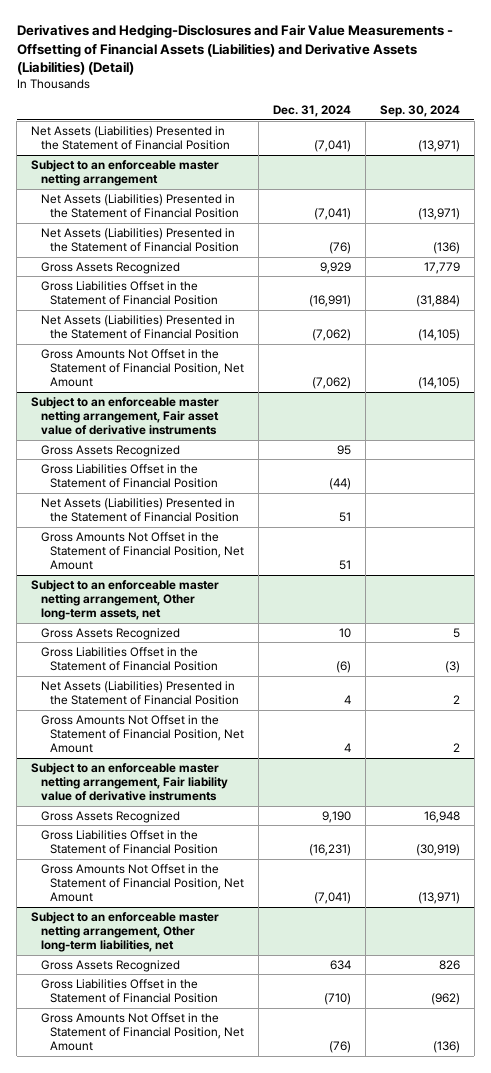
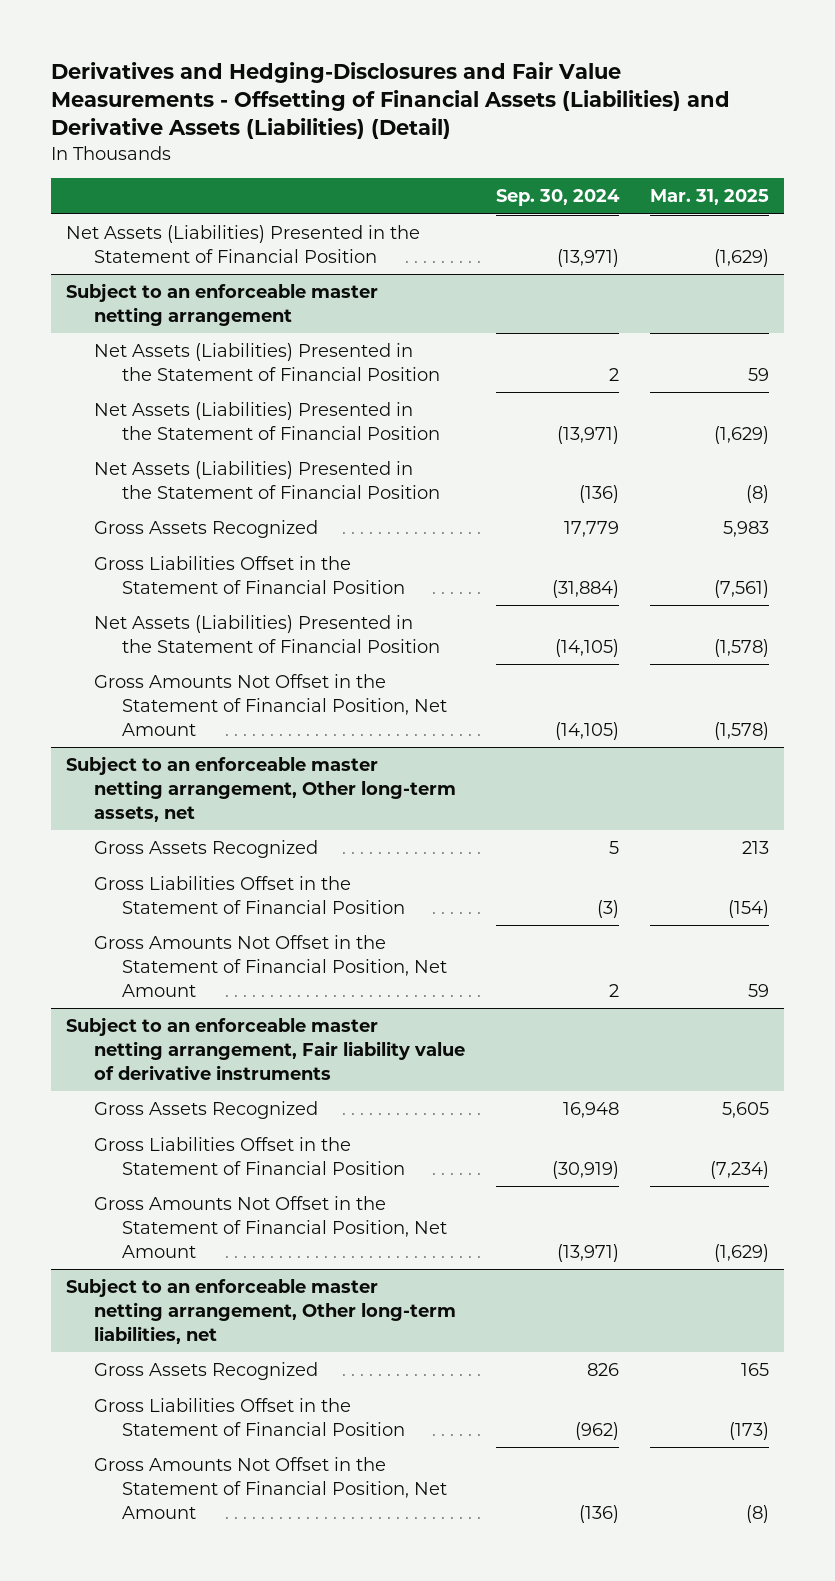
- | Dec. 31, 2024 | Sep. 30, 2024
+ | Sep. 30, 2024 | Mar. 31, 2025
@ Subject to an enforceable master netting arrangement
+ Net Assets (Liabilities) Presented in the Statement of Financial Position | 2 | 59
- Subject to an enforceable master netting arrangement, Fair asset value of derivative instruments
- Gross Assets Recognized | 95 |
- Gross Liabilities Offset in the Statement of Financial Position | (44) |
- Net Assets (Liabilities) Presented in the Statement of Financial Position | 51 |
- Gross Amounts Not Offset in the Statement of Financial Position, Net Amount | 51 |
@ Subject to an enforceable master netting arrangement, Other long-term assets, net
- Net Assets (Liabilities) Presented in the Statement of Financial Position | 4 | 2

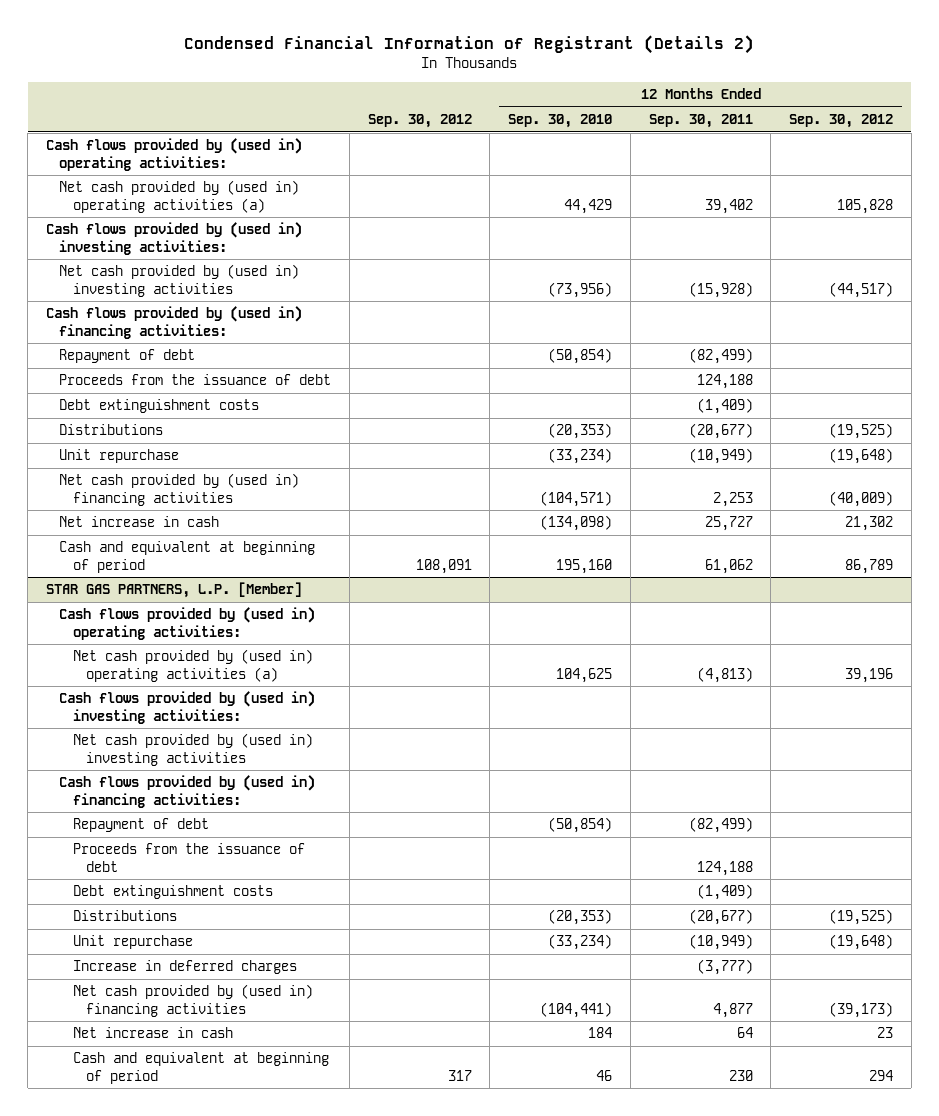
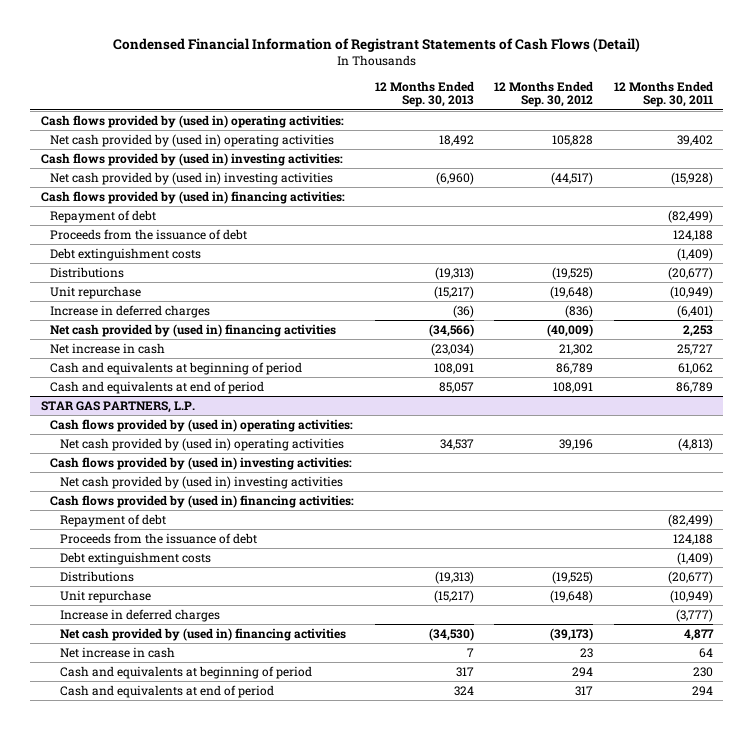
- Condensed Financial Information of Registrant (Details 2)
+ Condensed Financial Information of Registrant Statements of Cash Flows (Detail)
- | Sep. 30, 2012 | 12 Months Ended Sep. 30, 2010 | 12 Months Ended Sep. 30, 2011 | 12 Months Ended Sep. 30, 2012
+ | 12 Months Ended Sep. 30, 2013 | 12 Months Ended Sep. 30, 2012 | 12 Months Ended Sep. 30, 2011
- Net cash provided by (used in) operating activities (a) | | 44,429 | 39,402 | 105,828
+ Net cash provided by (used in) operating activities | 18,492 | 105,828 | 39,402
+ Increase in deferred charges | (36) | (836) | (6,401)
- Cash and equivalent at beginning of period | 108,091 | 195,160 | 61,062 | 86,789
- STAR GAS PARTNERS, L.P. [Member]
+ Cash and equivalents at beginning of period | 108,091 | 86,789 | 61,062
+ Cash and equivalents at end of period | 85,057 | 108,091 | 86,789
+ STAR GAS PARTNERS, L.P.
- Net cash provided by (used in) operating activities (a) | | 104,625 | (4,813) | 39,196
+ Net cash provided by (used in) operating activities | 34,537 | 39,196 | (4,813)
- Cash and equivalent at beginning of period | 317 | 46 | 230 | 294
+ Cash and equivalents at beginning of period | 317 | 294 | 230
+ Cash and equivalents at end of period | 324 | 317 | 294

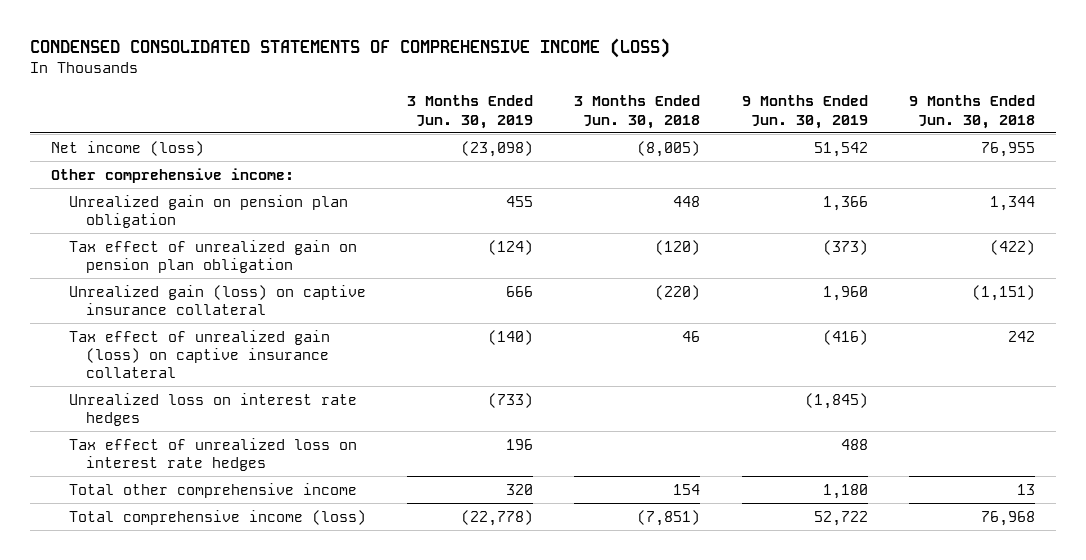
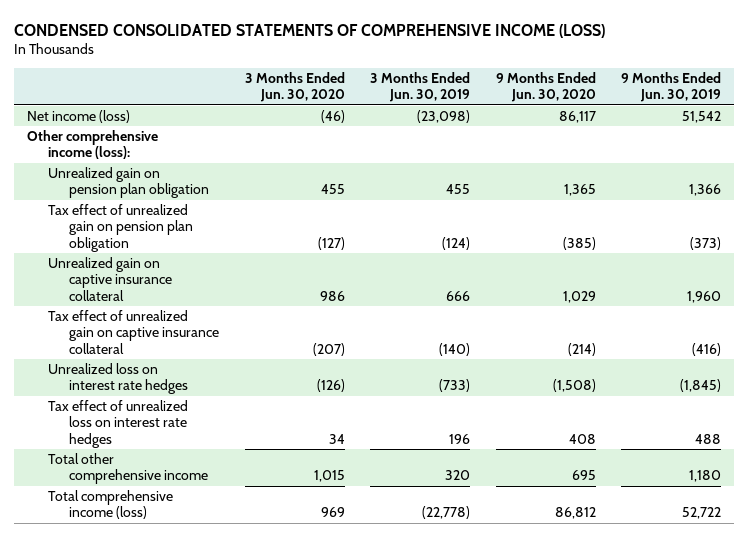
- | 3 Months Ended Jun. 30, 2019 | 3 Months Ended Jun. 30, 2018 | 9 Months Ended Jun. 30, 2019 | 9 Months Ended Jun. 30, 2018
+ | 3 Months Ended Jun. 30, 2020 | 3 Months Ended Jun. 30, 2019 | 9 Months Ended Jun. 30, 2020 | 9 Months Ended Jun. 30, 2019
- Other comprehensive income:
+ Other comprehensive income (loss):
- Unrealized gain (loss) on captive insurance collateral | 666 | (220) | 1,960 | (1,151)
- Tax effect of unrealized gain (loss) on captive insurance collateral | (140) | 46 | (416) | 242
+ Unrealized gain on captive insurance collateral | 986 | 666 | 1,029 | 1,960
+ Tax effect of unrealized gain on captive insurance collateral | (207) | (140) | (214) | (416)

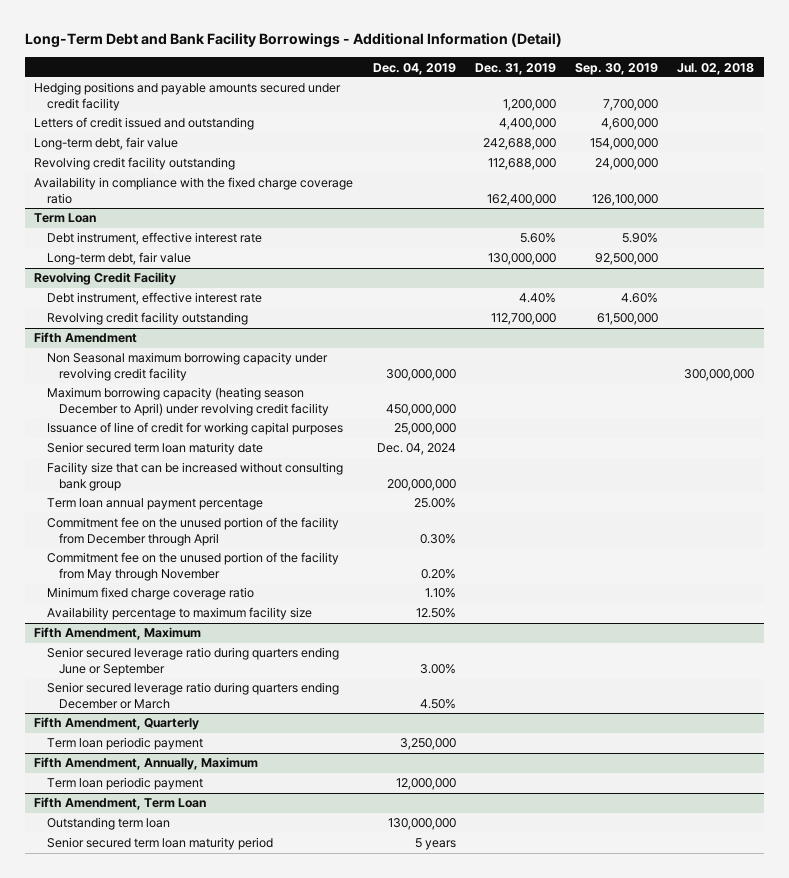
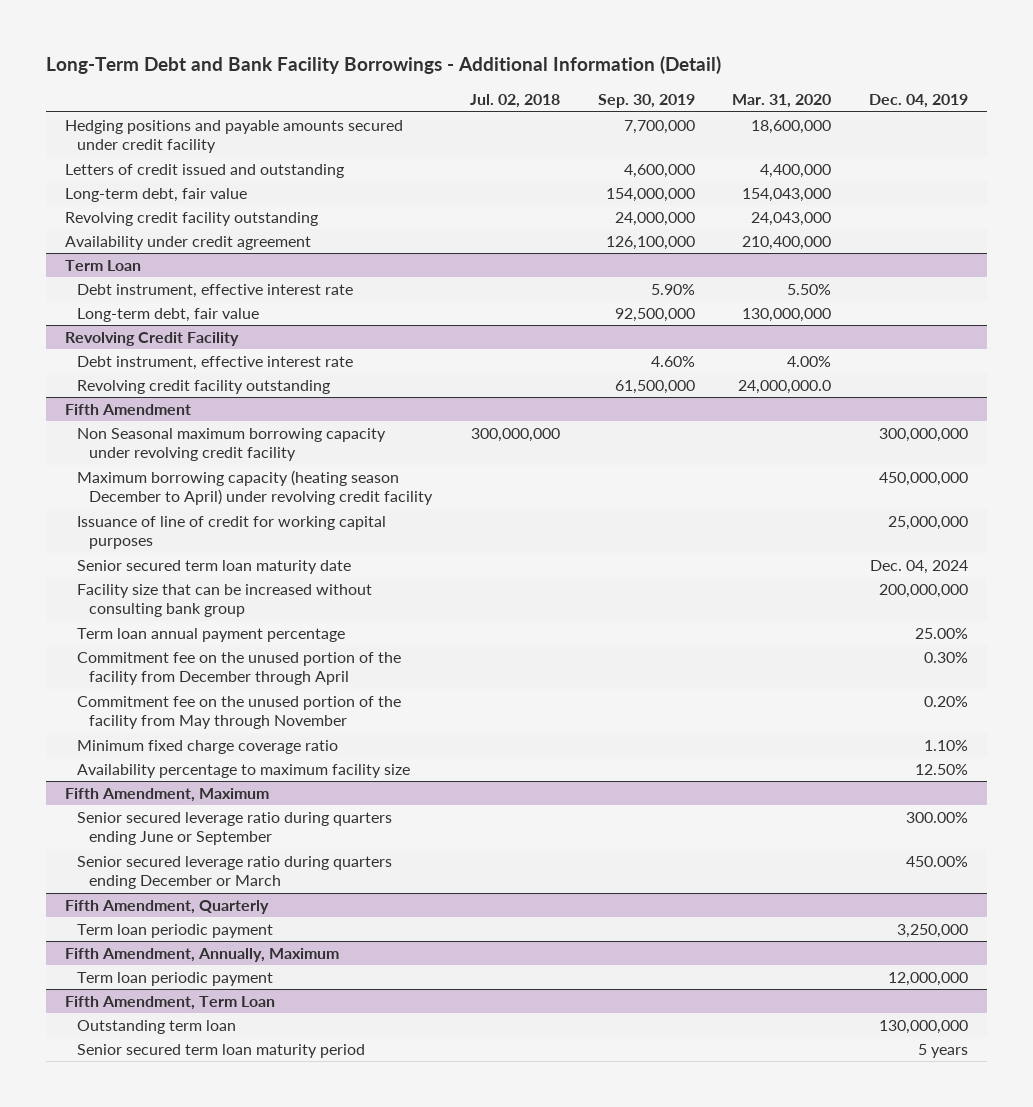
- | Dec. 04, 2019 | Dec. 31, 2019 | Sep. 30, 2019 | Jul. 02, 2018
+ | Jul. 02, 2018 | Sep. 30, 2019 | Mar. 31, 2020 | Dec. 04, 2019
- Availability in compliance with the fixed charge coverage ratio | | 162,400,000 | 126,100,000 |
+ Availability under credit agreement | | 126,100,000 | 210,400,000 |
@ Fifth Amendment, Maximum
- Senior secured leverage ratio during quarters ending June or September | 3.00% | | |
- Senior secured leverage ratio during quarters ending December or March | 4.50% | | |
+ Senior secured leverage ratio during quarters ending June or September | | | | 300.00%
+ Senior secured leverage ratio during quarters ending December or March | | | | 450.00%

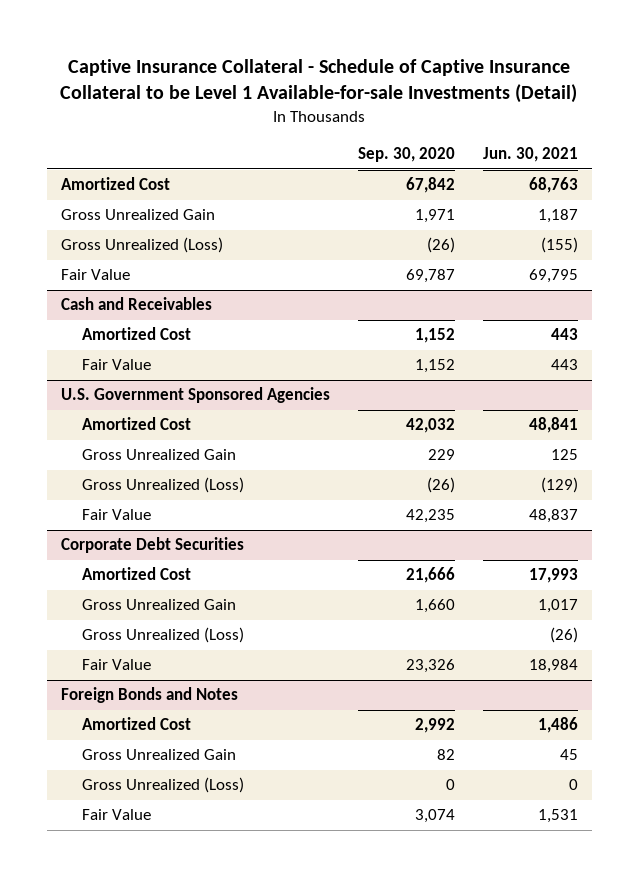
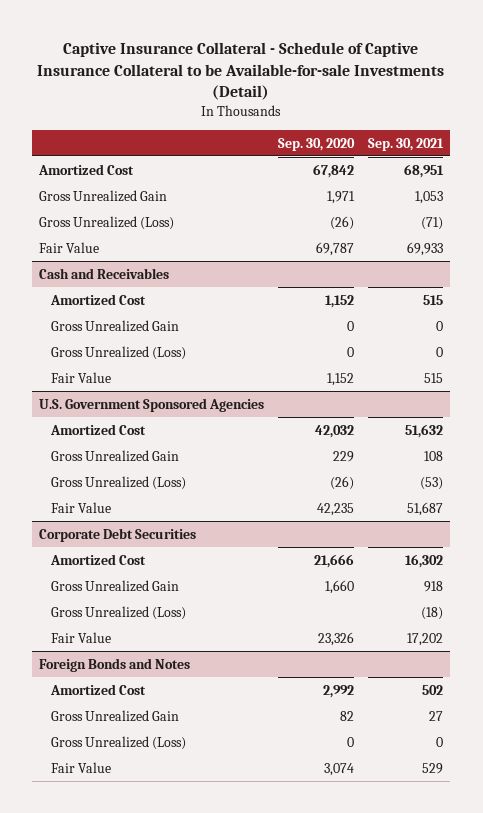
- Captive Insurance Collateral - Schedule of Captive Insurance Collateral to be Level 1 Available-for-sale Investments (Detail)
+ Captive Insurance Collateral - Schedule of Captive Insurance Collateral to be Available-for-sale Investments (Detail)
- | Sep. 30, 2020 | Jun. 30, 2021
+ | Sep. 30, 2020 | Sep. 30, 2021
@ Cash and Receivables
+ Gross Unrealized Gain | 0 | 0
+ Gross Unrealized (Loss) | 0 | 0

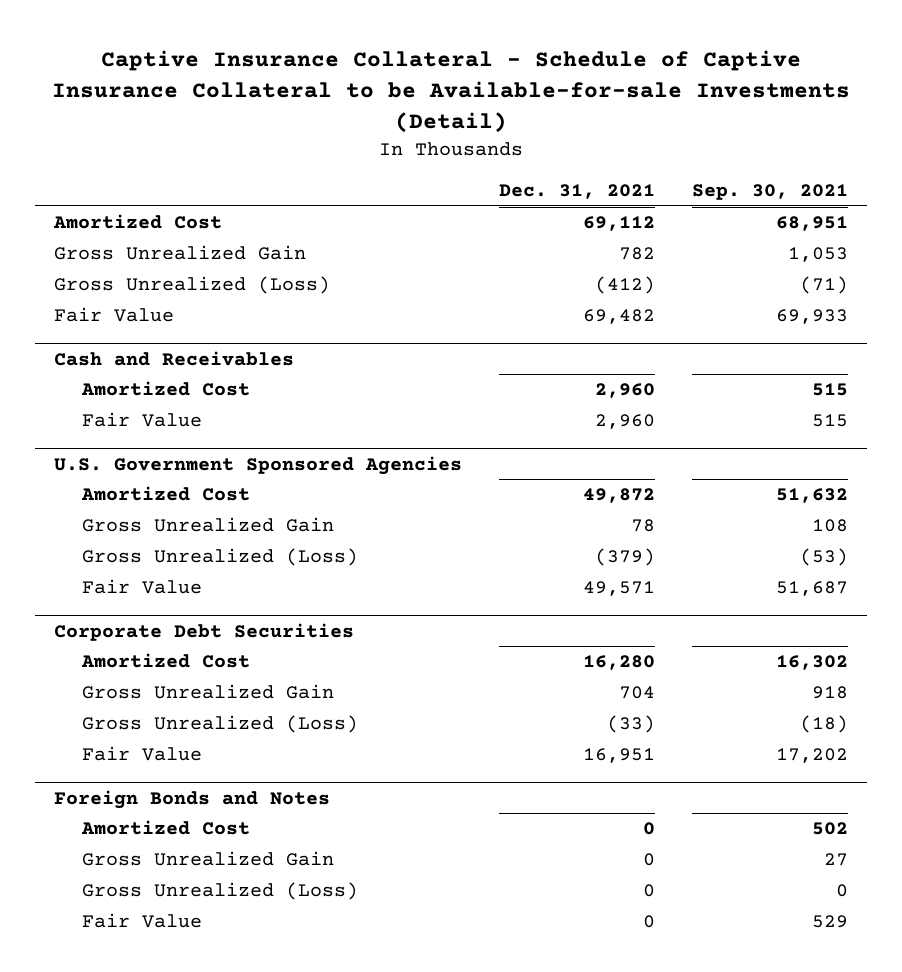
- | Sep. 30, 2020 | Sep. 30, 2021
+ | Dec. 31, 2021 | Sep. 30, 2021
@ Cash and Receivables
- Gross Unrealized Gain | 0 | 0
- Gross Unrealized (Loss) | 0 | 0

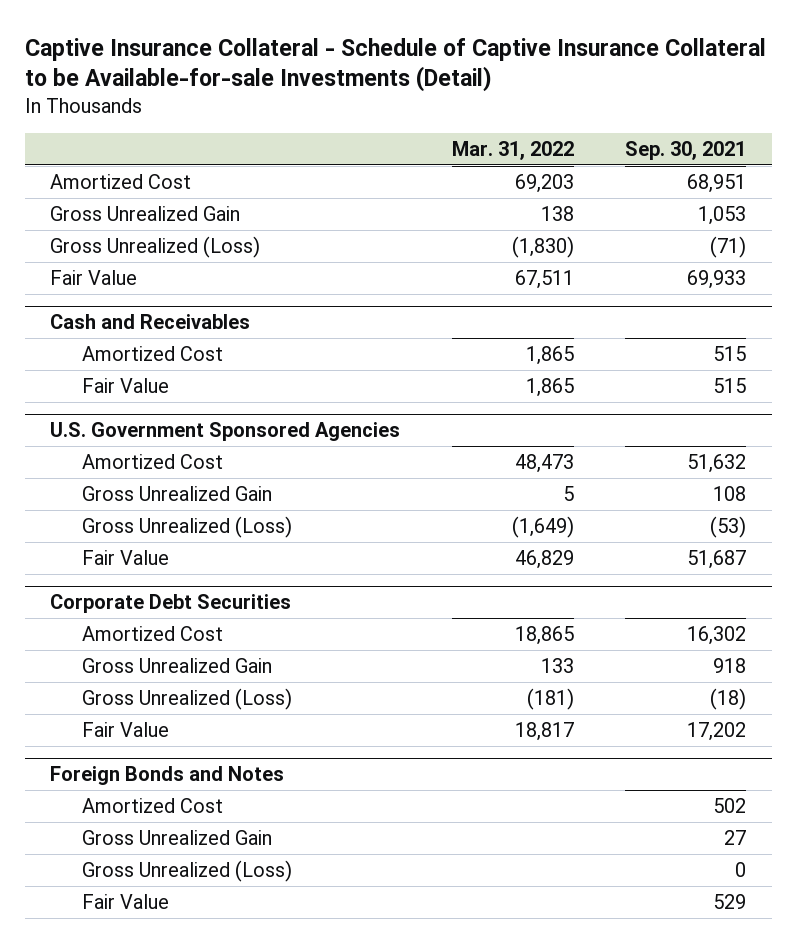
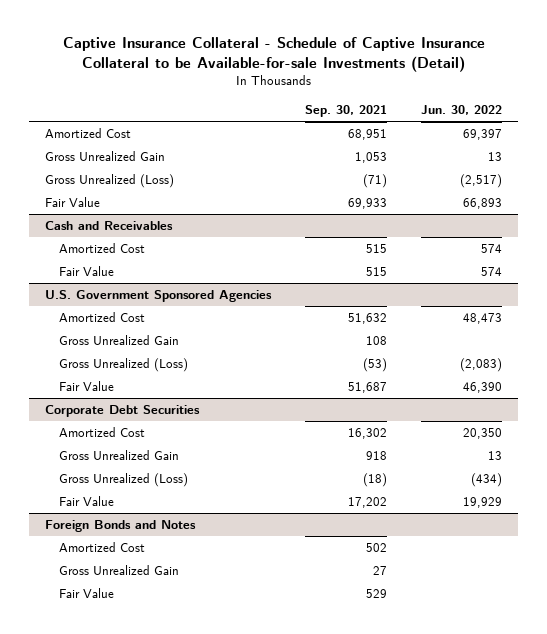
- | Mar. 31, 2022 | Sep. 30, 2021
+ | Sep. 30, 2021 | Jun. 30, 2022
@ Foreign Bonds and Notes
- Gross Unrealized (Loss) | | 0

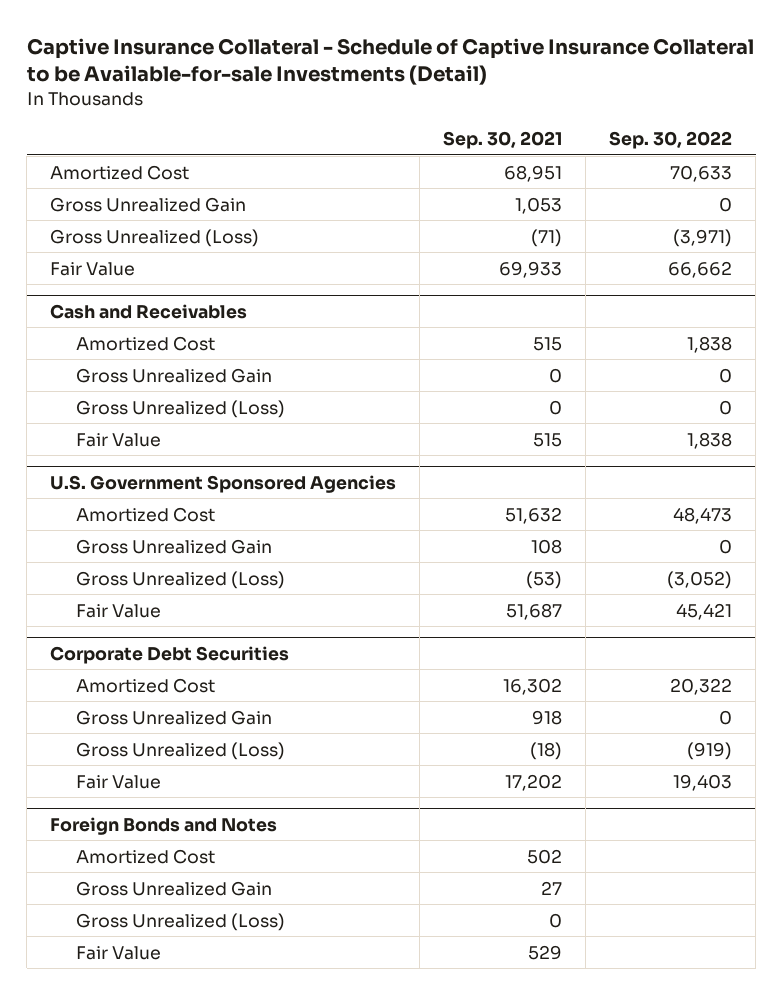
- | Sep. 30, 2021 | Jun. 30, 2022
+ | Sep. 30, 2021 | Sep. 30, 2022
@ Cash and Receivables
+ Gross Unrealized Gain | 0 | 0
+ Gross Unrealized (Loss) | 0 | 0
@ Foreign Bonds and Notes
+ Gross Unrealized (Loss) | 0 |

